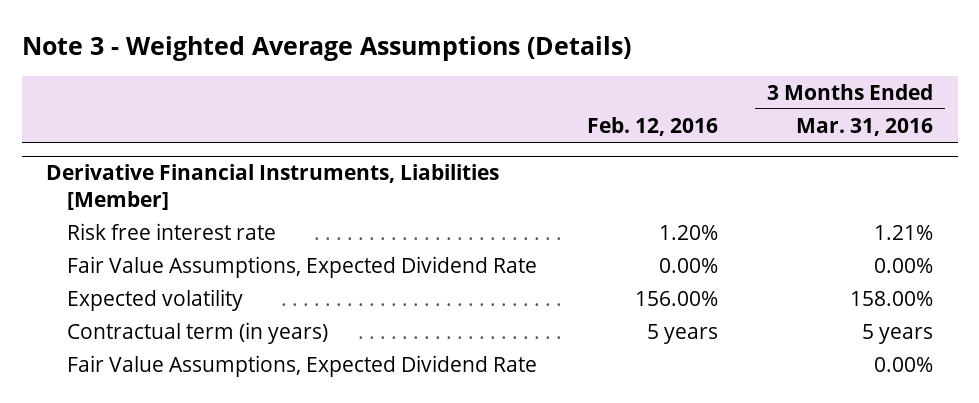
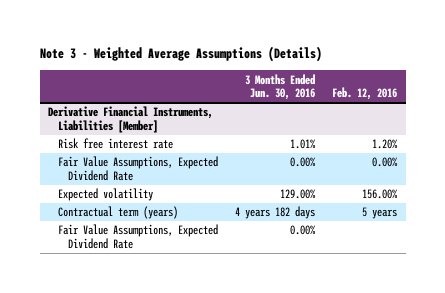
- | Feb. 12, 2016 | 3 Months Ended Mar. 31, 2016
+ | 3 Months Ended Jun. 30, 2016 | Feb. 12, 2016
@ Derivative Financial Instruments, Liabilities [Member]
- Contractual term (in years) | 5 years | 5 years
+ Contractual term (years) | 4 years 182 days | 5 years

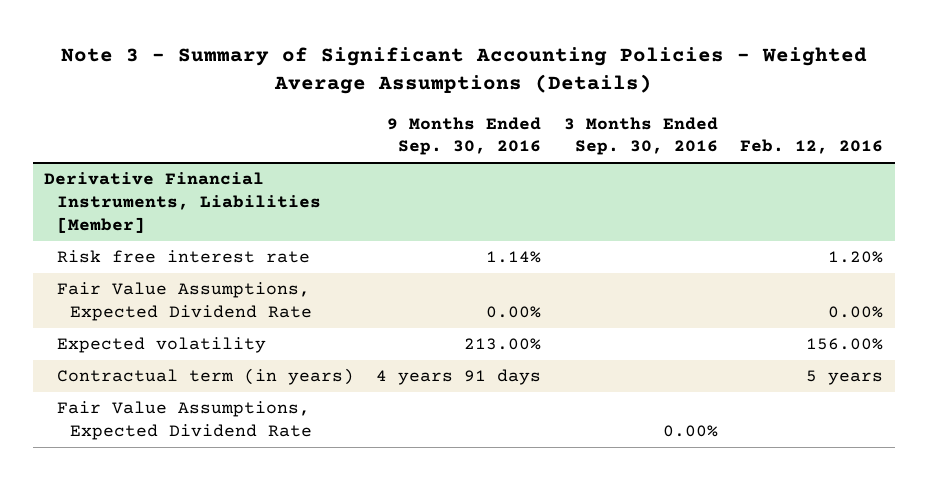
- Note 3 - Weighted Average Assumptions (Details)
+ Note 3 - Summary of Significant Accounting Policies - Weighted Average Assumptions (Details)
- | 3 Months Ended Jun. 30, 2016 | Feb. 12, 2016
+ | 9 Months Ended Sep. 30, 2016 | 3 Months Ended Sep. 30, 2016 | Feb. 12, 2016
@ Derivative Financial Instruments, Liabilities [Member]
- Contractual term (years) | 4 years 182 days | 5 years
+ Contractual term (in years) | 4 years 91 days | | 5 years

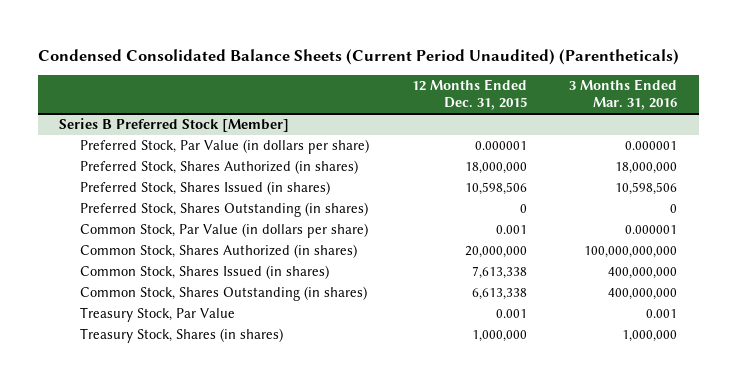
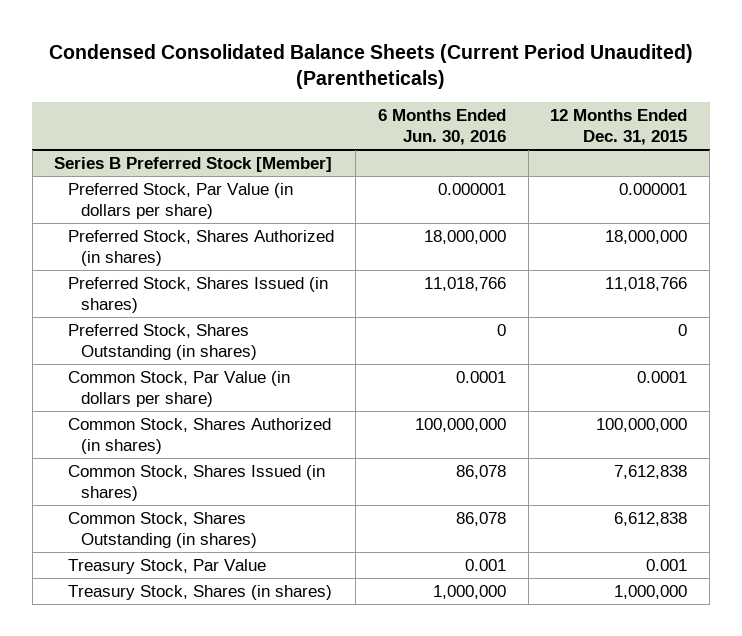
- | 12 Months Ended Dec. 31, 2015 | 3 Months Ended Mar. 31, 2016
+ | 6 Months Ended Jun. 30, 2016 | 12 Months Ended Dec. 31, 2015
@ Series B Preferred Stock [Member]
- Preferred Stock, Shares Issued (in shares) | 10,598,506 | 10,598,506
+ Preferred Stock, Shares Issued (in shares) | 11,018,766 | 11,018,766
- Common Stock, Par Value (in dollars per share) | 0.001 | 0.000001
- Common Stock, Shares Authorized (in shares) | 20,000,000 | 100,000,000,000
- Common Stock, Shares Issued (in shares) | 7,613,338 | 400,000,000
- Common Stock, Shares Outstanding (in shares) | 6,613,338 | 400,000,000
+ Common Stock, Par Value (in dollars per share) | 0.0001 | 0.0001
+ Common Stock, Shares Authorized (in shares) | 100,000,000 | 100,000,000
+ Common Stock, Shares Issued (in shares) | 86,078 | 7,612,838
+ Common Stock, Shares Outstanding (in shares) | 86,078 | 6,612,838

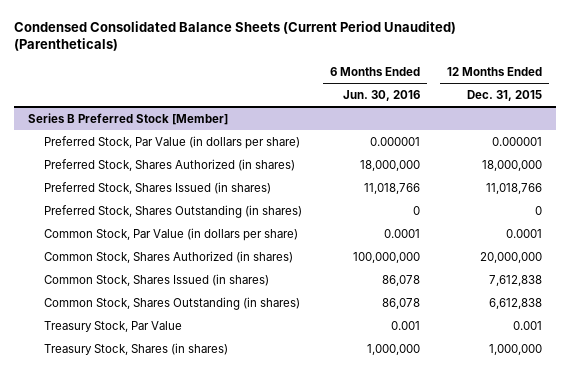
@ Series B Preferred Stock [Member]
- Common Stock, Shares Authorized (in shares) | 100,000,000 | 100,000,000
+ Common Stock, Shares Authorized (in shares) | 100,000,000 | 20,000,000

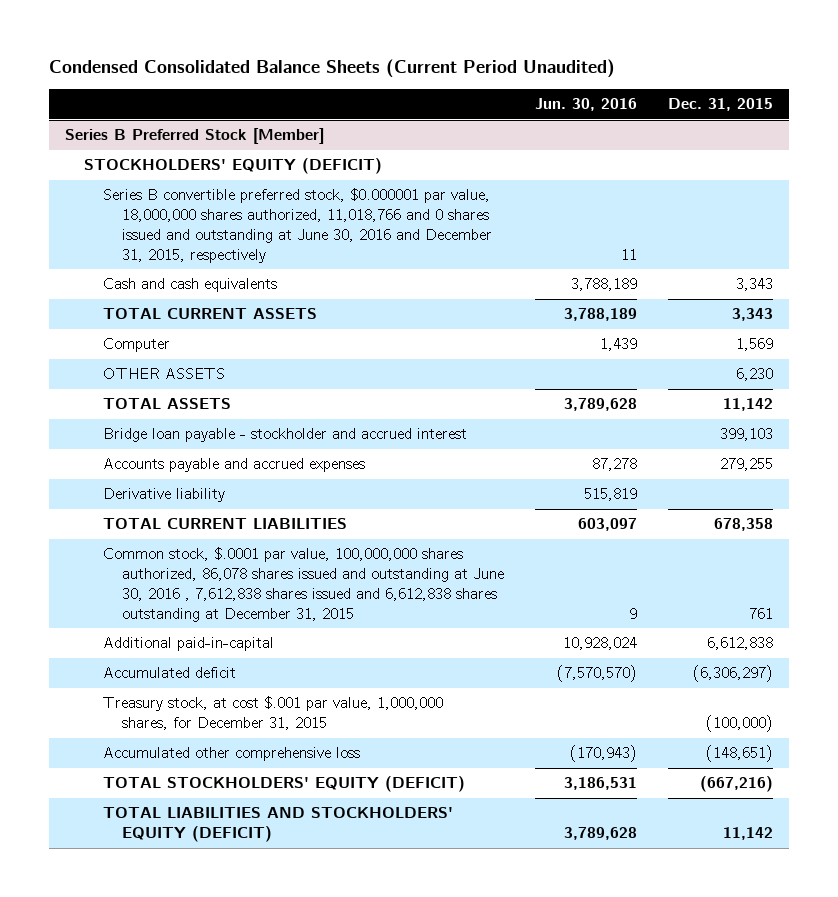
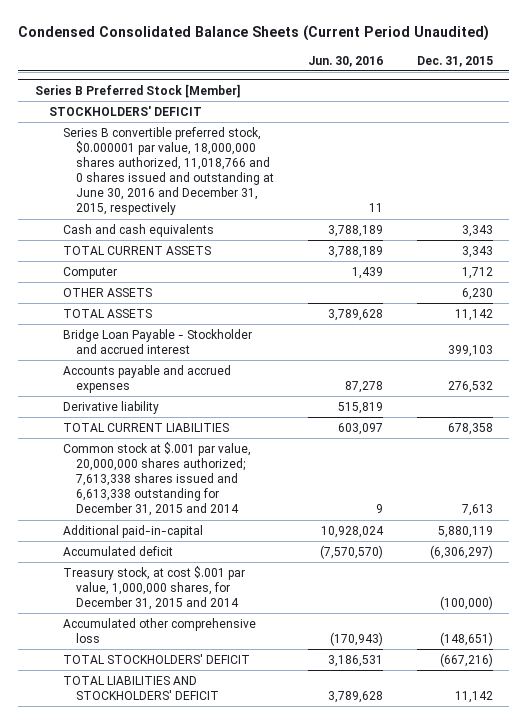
@ Series B Preferred Stock [Member]
- STOCKHOLDERS' EQUITY (DEFICIT)
+ STOCKHOLDERS' DEFICIT
- Computer | 1,439 | 1,569
+ Computer | 1,439 | 1,712
- Bridge loan payable - stockholder and accrued interest | | 399,103
- Accounts payable and accrued expenses | 87,278 | 279,255
+ Bridge Loan Payable - Stockholder and accrued interest | | 399,103
+ Accounts payable and accrued expenses | 87,278 | 276,532
- Common stock, $.0001 par value, 100,000,000 shares authorized, 86,078 shares issued and outstanding at June 30, 2016 , 7,612,838 shares issued and 6,612,838 shares outstanding at December 31, 2015 | 9 | 761
- Additional paid-in-capital | 10,928,024 | 6,612,838
+ Common stock at $.001 par value, 20,000,000 shares authorized; 7,613,338 shares issued and 6,613,338 outstanding for December 31, 2015 and 2014 | 9 | 7,613
+ Additional paid-in-capital | 10,928,024 | 5,880,119
- Treasury stock, at cost $.001 par value, 1,000,000 shares, for December 31, 2015 | | (100,000)
+ Treasury stock, at cost $.001 par value, 1,000,000 shares, for December 31, 2015 and 2014 | | (100,000)
- TOTAL STOCKHOLDERS' EQUITY (DEFICIT) | 3,186,531 | (667,216)
- TOTAL LIABILITIES AND STOCKHOLDERS' EQUITY (DEFICIT) | 3,789,628 | 11,142
+ TOTAL STOCKHOLDERS' DEFICIT | 3,186,531 | (667,216)
+ TOTAL LIABILITIES AND STOCKHOLDERS' DEFICIT | 3,789,628 | 11,142

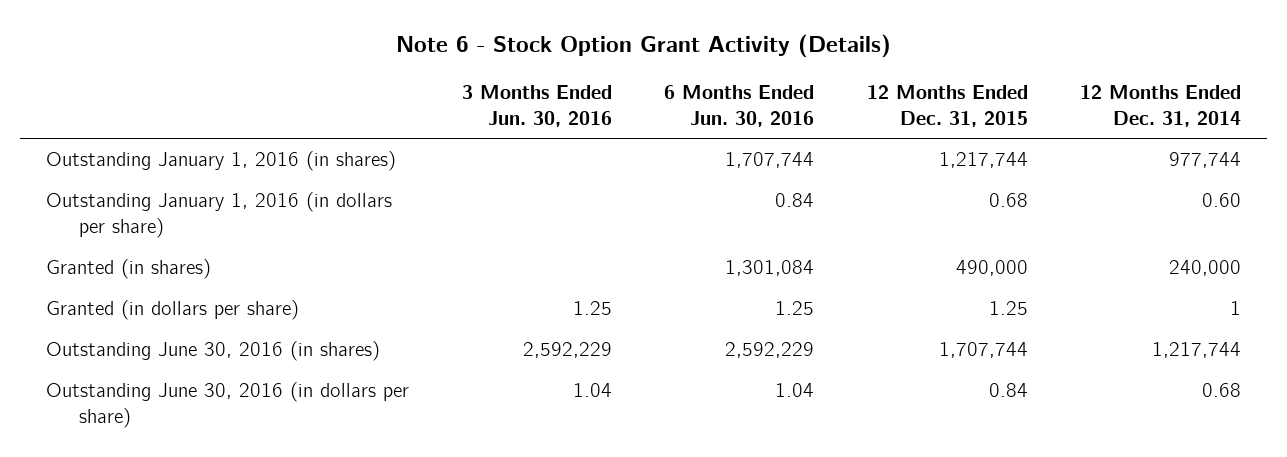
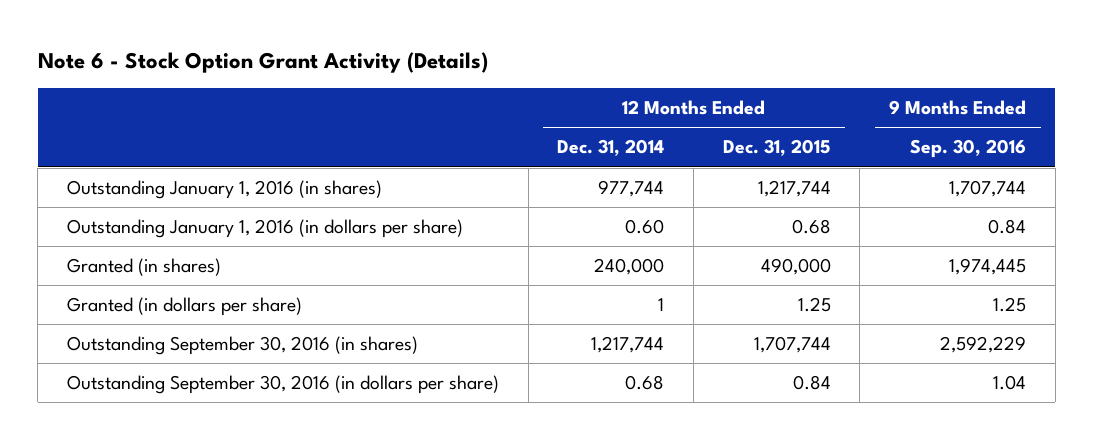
- | 3 Months Ended Jun. 30, 2016 | 6 Months Ended Jun. 30, 2016 | 12 Months Ended Dec. 31, 2015 | 12 Months Ended Dec. 31, 2014
+ | 12 Months Ended Dec. 31, 2014 | 12 Months Ended Dec. 31, 2015 | 9 Months Ended Sep. 30, 2016
- Outstanding June 30, 2016 (in shares) | 2,592,229 | 2,592,229 | 1,707,744 | 1,217,744
- Outstanding June 30, 2016 (in dollars per share) | 1.04 | 1.04 | 0.84 | 0.68
+ Outstanding September 30, 2016 (in shares) | 1,217,744 | 1,707,744 | 2,592,229
+ Outstanding September 30, 2016 (in dollars per share) | 0.68 | 0.84 | 1.04

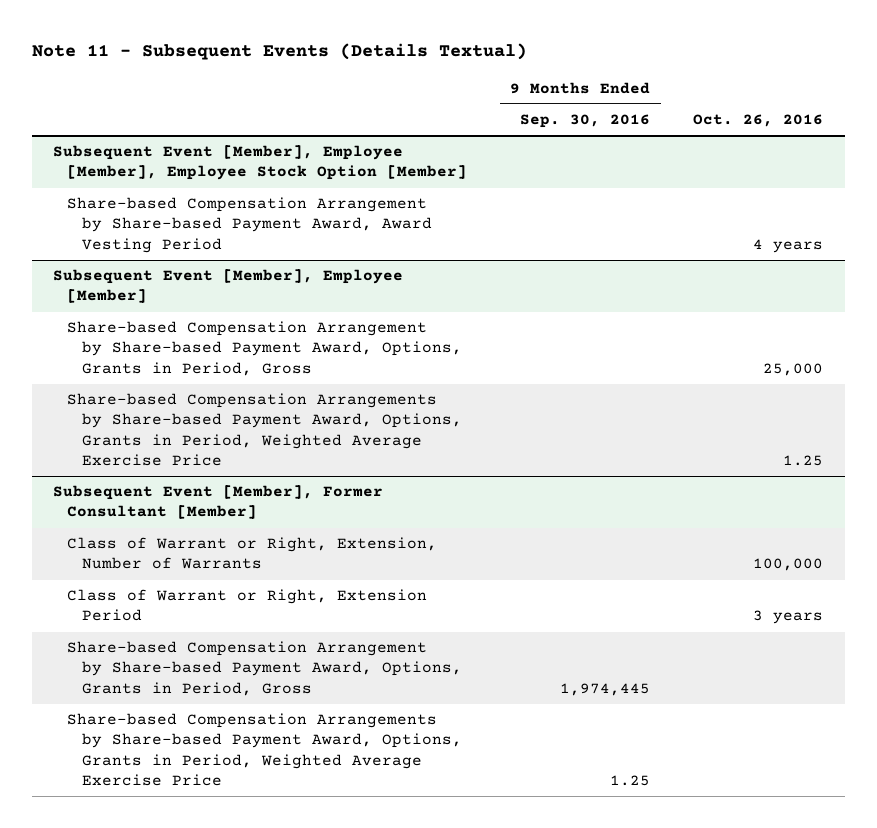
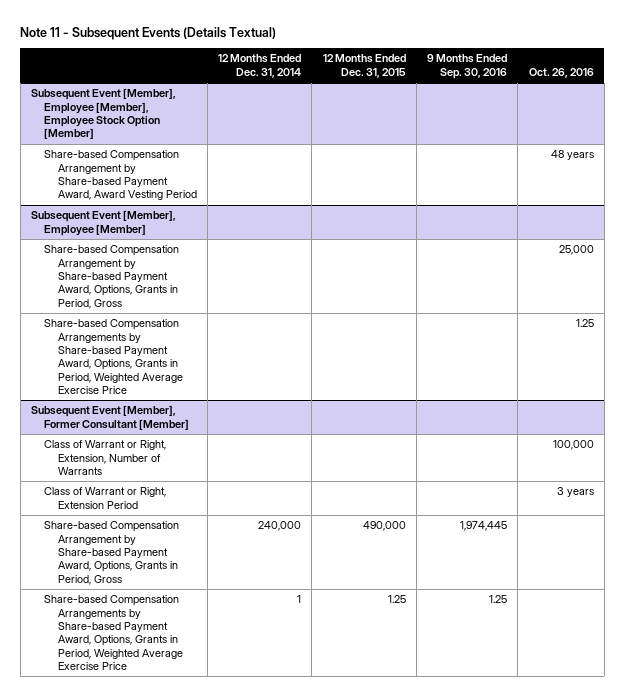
- | 9 Months Ended Sep. 30, 2016 | Oct. 26, 2016
+ | 12 Months Ended Dec. 31, 2014 | 12 Months Ended Dec. 31, 2015 | 9 Months Ended Sep. 30, 2016 | Oct. 26, 2016
@ Subsequent Event [Member], Employee [Member], Employee Stock Option [Member]
- Share-based Compensation Arrangement by Share-based Payment Award, Award Vesting Period | | 4 years
+ Share-based Compensation Arrangement by Share-based Payment Award, Award Vesting Period | | | | 48 years

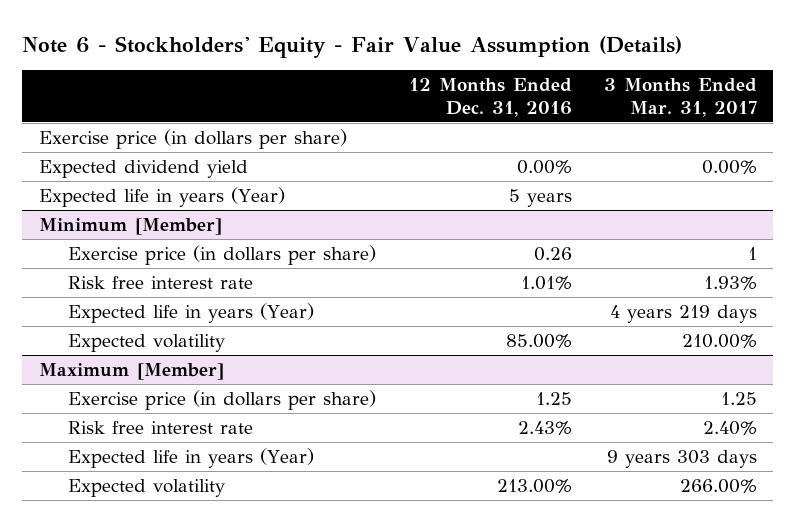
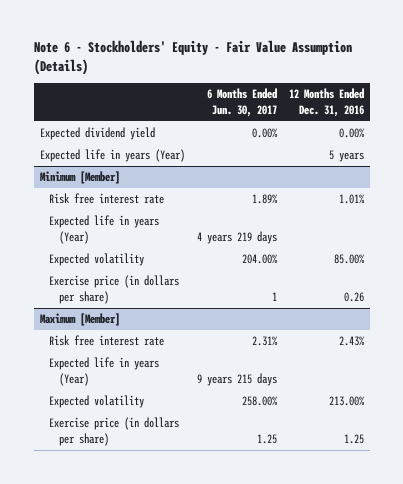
- | 12 Months Ended Dec. 31, 2016 | 3 Months Ended Mar. 31, 2017
+ | 6 Months Ended Jun. 30, 2017 | 12 Months Ended Dec. 31, 2016
- Exercise price (in dollars per share)
@ Minimum [Member]
moved down: Exercise price (in dollars per share) | 1 | 0.26
@ Maximum [Member]
moved down: Exercise price (in dollars per share) | 1.25 | 1.25

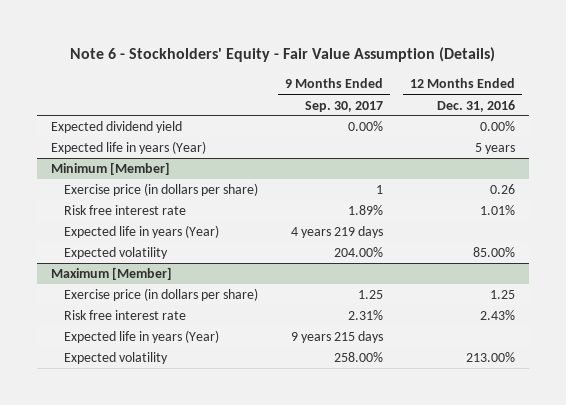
- | 6 Months Ended Jun. 30, 2017 | 12 Months Ended Dec. 31, 2016
+ | 9 Months Ended Sep. 30, 2017 | 12 Months Ended Dec. 31, 2016
@ Minimum [Member]
moved up: Exercise price (in dollars per share) | 1 | 0.26
@ Maximum [Member]
moved up: Exercise price (in dollars per share) | 1.25 | 1.25

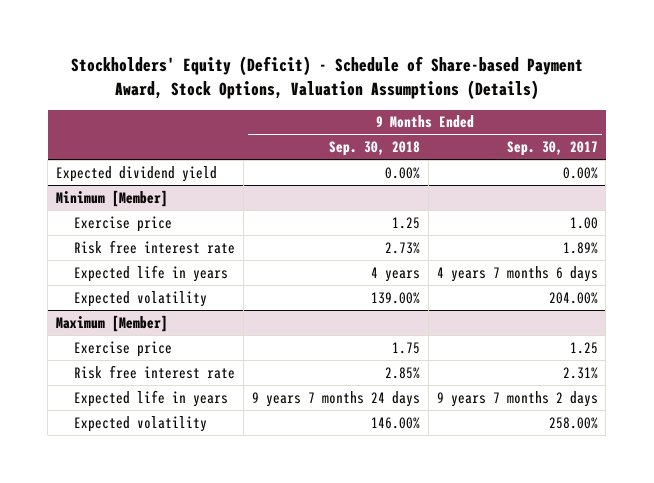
- Note 6 - Stockholders' Equity - Fair Value Assumption (Details)
+ Stockholders' Equity (Deficit) - Schedule of Share-based Payment Award, Stock Options, Valuation Assumptions (Details)
- | 9 Months Ended Sep. 30, 2017 | 12 Months Ended Dec. 31, 2016
+ | 9 Months Ended Sep. 30, 2018 | 9 Months Ended Sep. 30, 2017
- Expected life in years (Year) | | 5 years
@ Minimum [Member]
- Exercise price (in dollars per share) | 1 | 0.26
+ Exercise price | 1.25 | 1.00
- Expected life in years (Year) | 4 years 219 days |
+ Expected life in years | 4 years | 4 years 7 months 6 days
@ Maximum [Member]
- Exercise price (in dollars per share) | 1.25 | 1.25
+ Exercise price | 1.75 | 1.25
- Expected life in years (Year) | 9 years 215 days |
+ Expected life in years | 9 years 7 months 24 days | 9 years 7 months 2 days

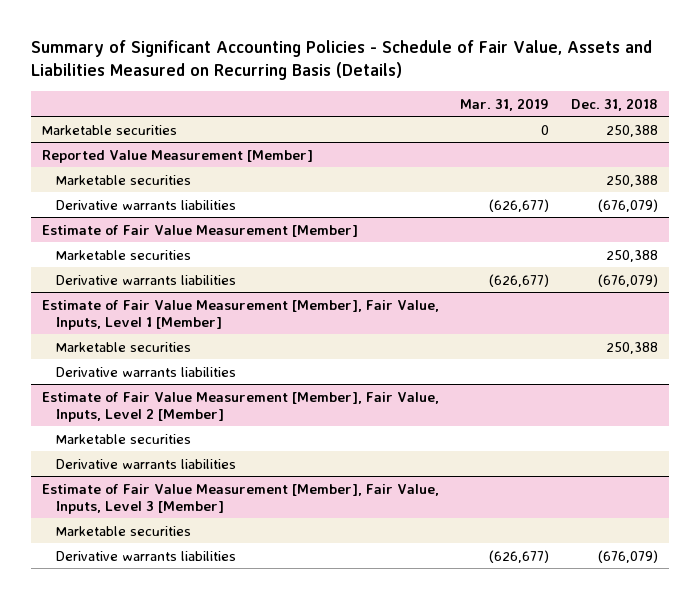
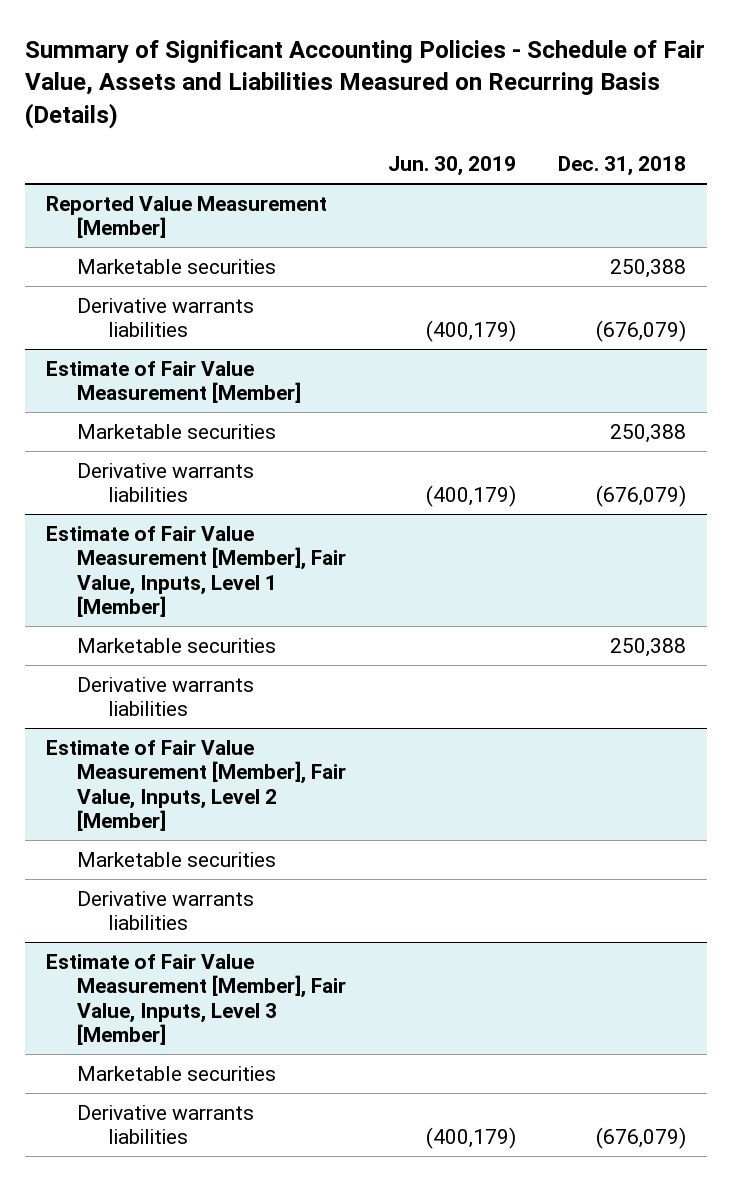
- | Mar. 31, 2019 | Dec. 31, 2018
+ | Jun. 30, 2019 | Dec. 31, 2018
- Marketable securities | 0 | 250,388

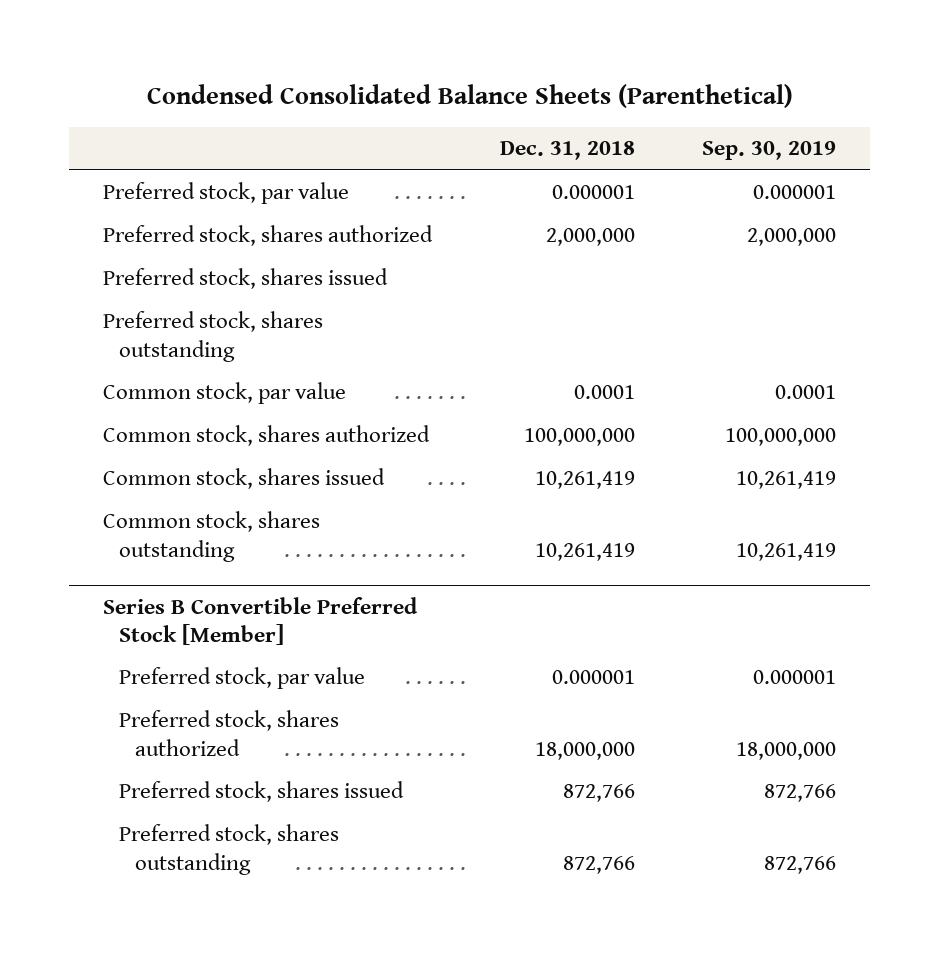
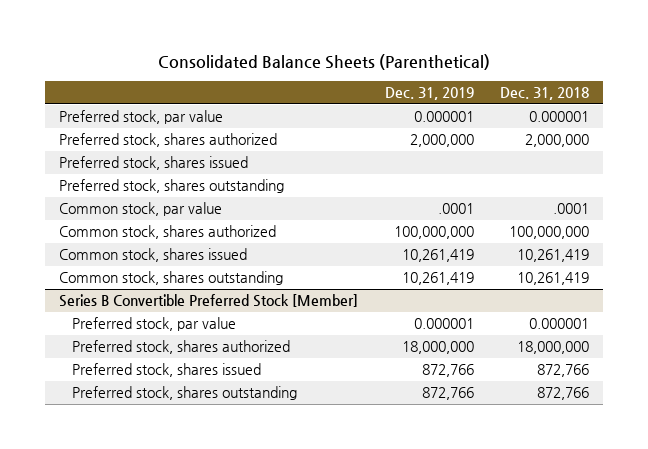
- Condensed Consolidated Balance Sheets (Parenthetical)
+ Consolidated Balance Sheets (Parenthetical)
- | Dec. 31, 2018 | Sep. 30, 2019
+ | Dec. 31, 2019 | Dec. 31, 2018
- Common stock, par value | 0.0001 | 0.0001
+ Common stock, par value | .0001 | .0001

